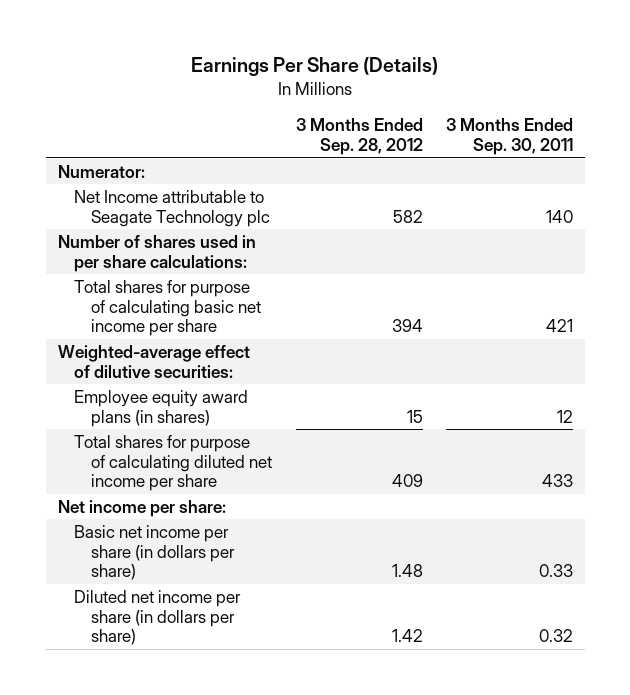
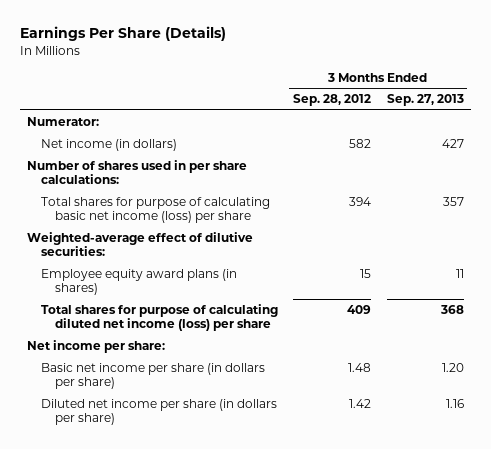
- | 3 Months Ended Sep. 28, 2012 | 3 Months Ended Sep. 30, 2011
+ | 3 Months Ended Sep. 28, 2012 | 3 Months Ended Sep. 27, 2013
- Net Income attributable to Seagate Technology plc | 582 | 140
+ Net income (in dollars) | 582 | 427
- Total shares for purpose of calculating basic net income per share | 394 | 421
+ Total shares for purpose of calculating basic net income (loss) per share | 394 | 357
- Total shares for purpose of calculating diluted net income per share | 409 | 433
+ Total shares for purpose of calculating diluted net income (loss) per share | 409 | 368

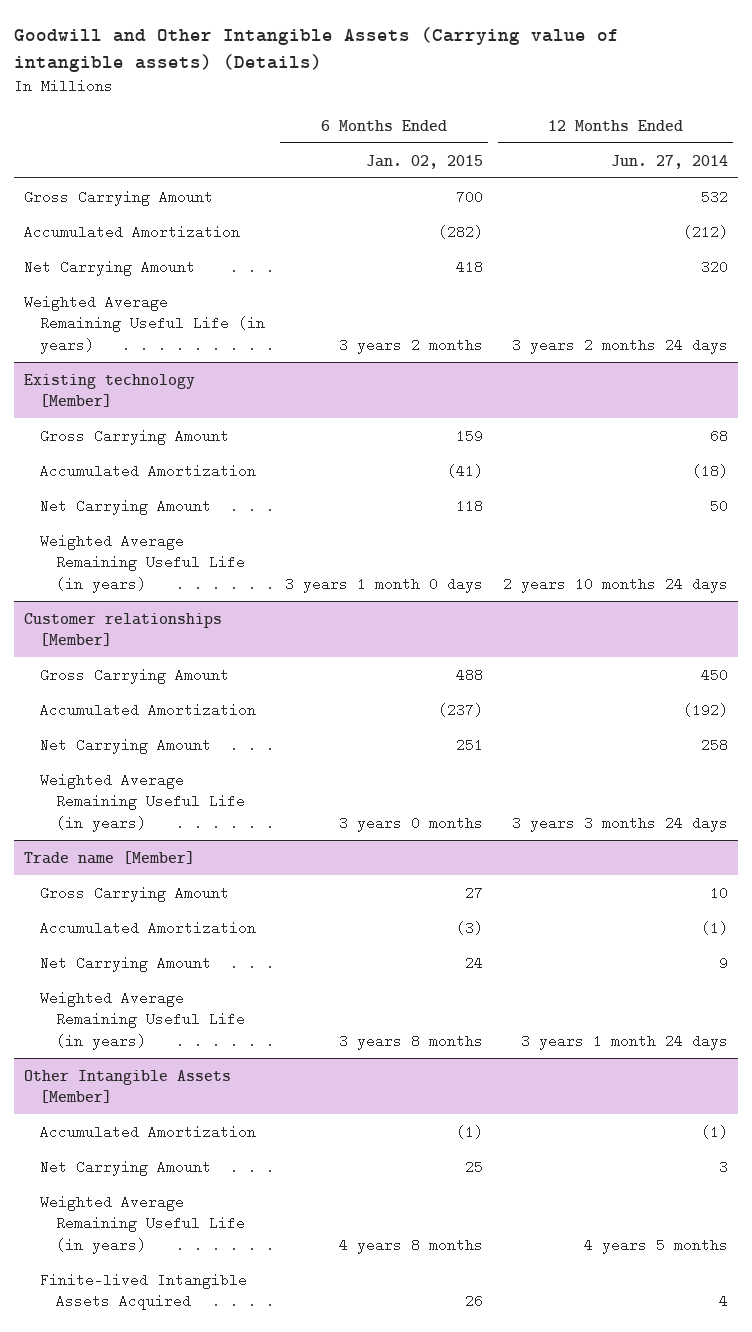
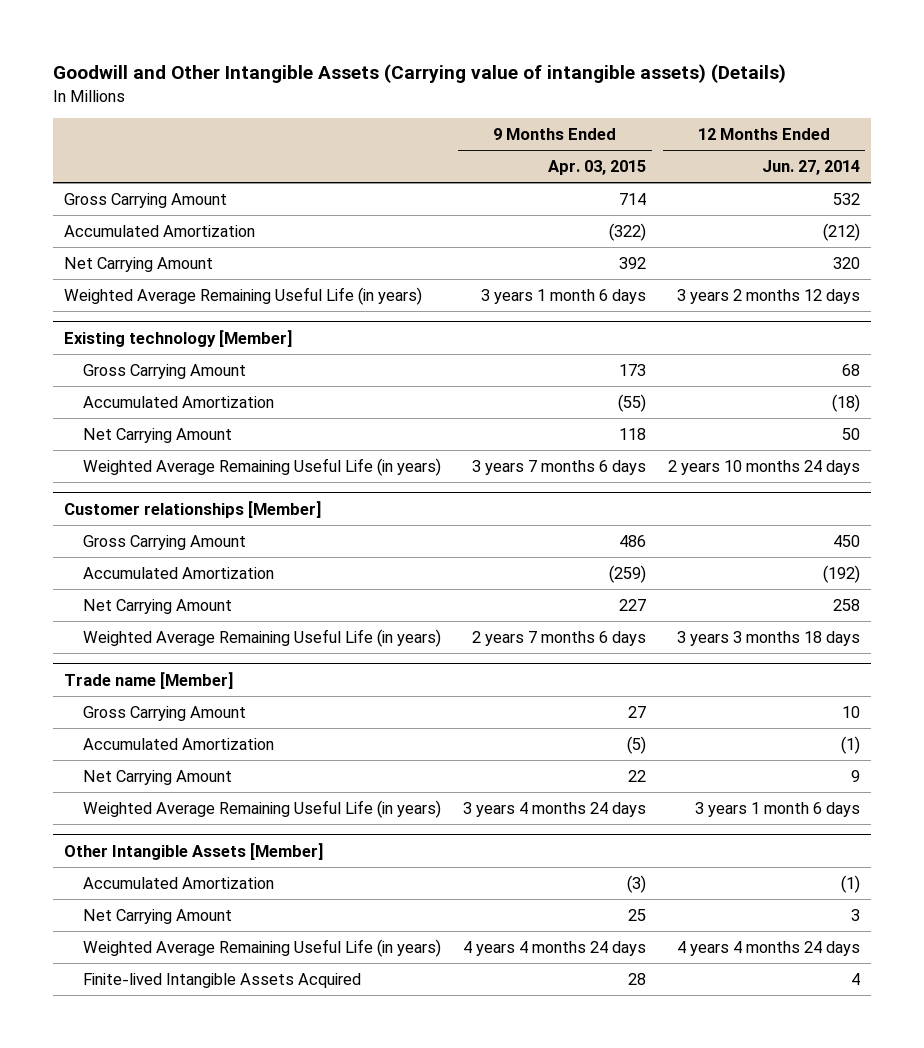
- | 6 Months Ended Jan. 02, 2015 | 12 Months Ended Jun. 27, 2014
+ | 9 Months Ended Apr. 03, 2015 | 12 Months Ended Jun. 27, 2014
- Weighted Average Remaining Useful Life (in years) | 3 years 2 months | 3 years 2 months 24 days
+ Weighted Average Remaining Useful Life (in years) | 3 years 1 month 6 days | 3 years 2 months 12 days
@ Customer relationships [Member]
- Weighted Average Remaining Useful Life (in years) | 3 years 0 months | 3 years 3 months 24 days
+ Weighted Average Remaining Useful Life (in years) | 2 years 7 months 6 days | 3 years 3 months 18 days
@ Trade name [Member]
- Weighted Average Remaining Useful Life (in years) | 3 years 8 months | 3 years 1 month 24 days
+ Weighted Average Remaining Useful Life (in years) | 3 years 4 months 24 days | 3 years 1 month 6 days
@ Other Intangible Assets [Member]
- Weighted Average Remaining Useful Life (in years) | 4 years 8 months | 4 years 5 months
+ Weighted Average Remaining Useful Life (in years) | 4 years 4 months 24 days | 4 years 4 months 24 days

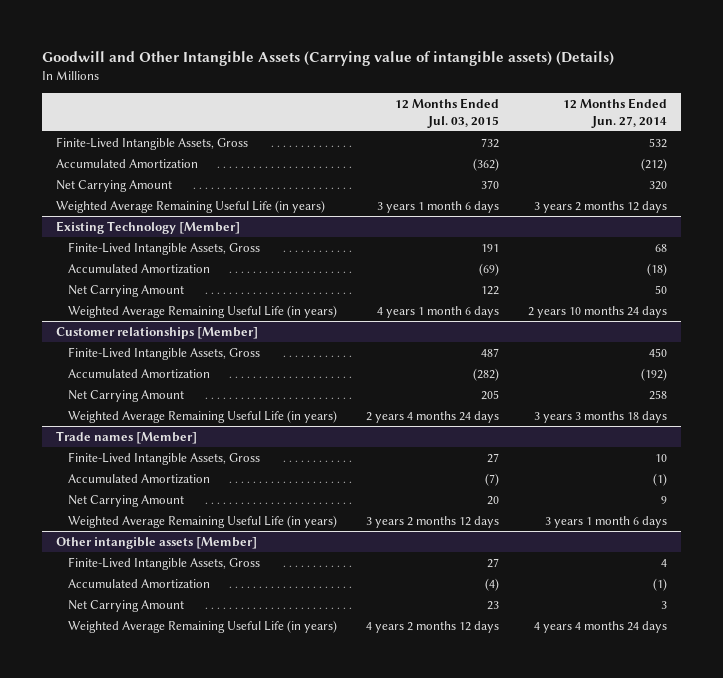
- | 9 Months Ended Apr. 03, 2015 | 12 Months Ended Jun. 27, 2014
+ | 12 Months Ended Jul. 03, 2015 | 12 Months Ended Jun. 27, 2014
- Gross Carrying Amount | 714 | 532
+ Finite-Lived Intangible Assets, Gross | 732 | 532
- Existing technology [Member]
- Gross Carrying Amount | 173 | 68
+ Existing Technology [Member]
+ Finite-Lived Intangible Assets, Gross | 191 | 68
@ Customer relationships [Member]
- Gross Carrying Amount | 486 | 450
+ Finite-Lived Intangible Assets, Gross | 487 | 450
- Trade name [Member]
- Gross Carrying Amount | 27 | 10
+ Trade names [Member]
+ Finite-Lived Intangible Assets, Gross | 27 | 10
- Other Intangible Assets [Member]
+ Other intangible assets [Member]
+ Finite-Lived Intangible Assets, Gross | 27 | 4
- Finite-lived Intangible Assets Acquired | 28 | 4

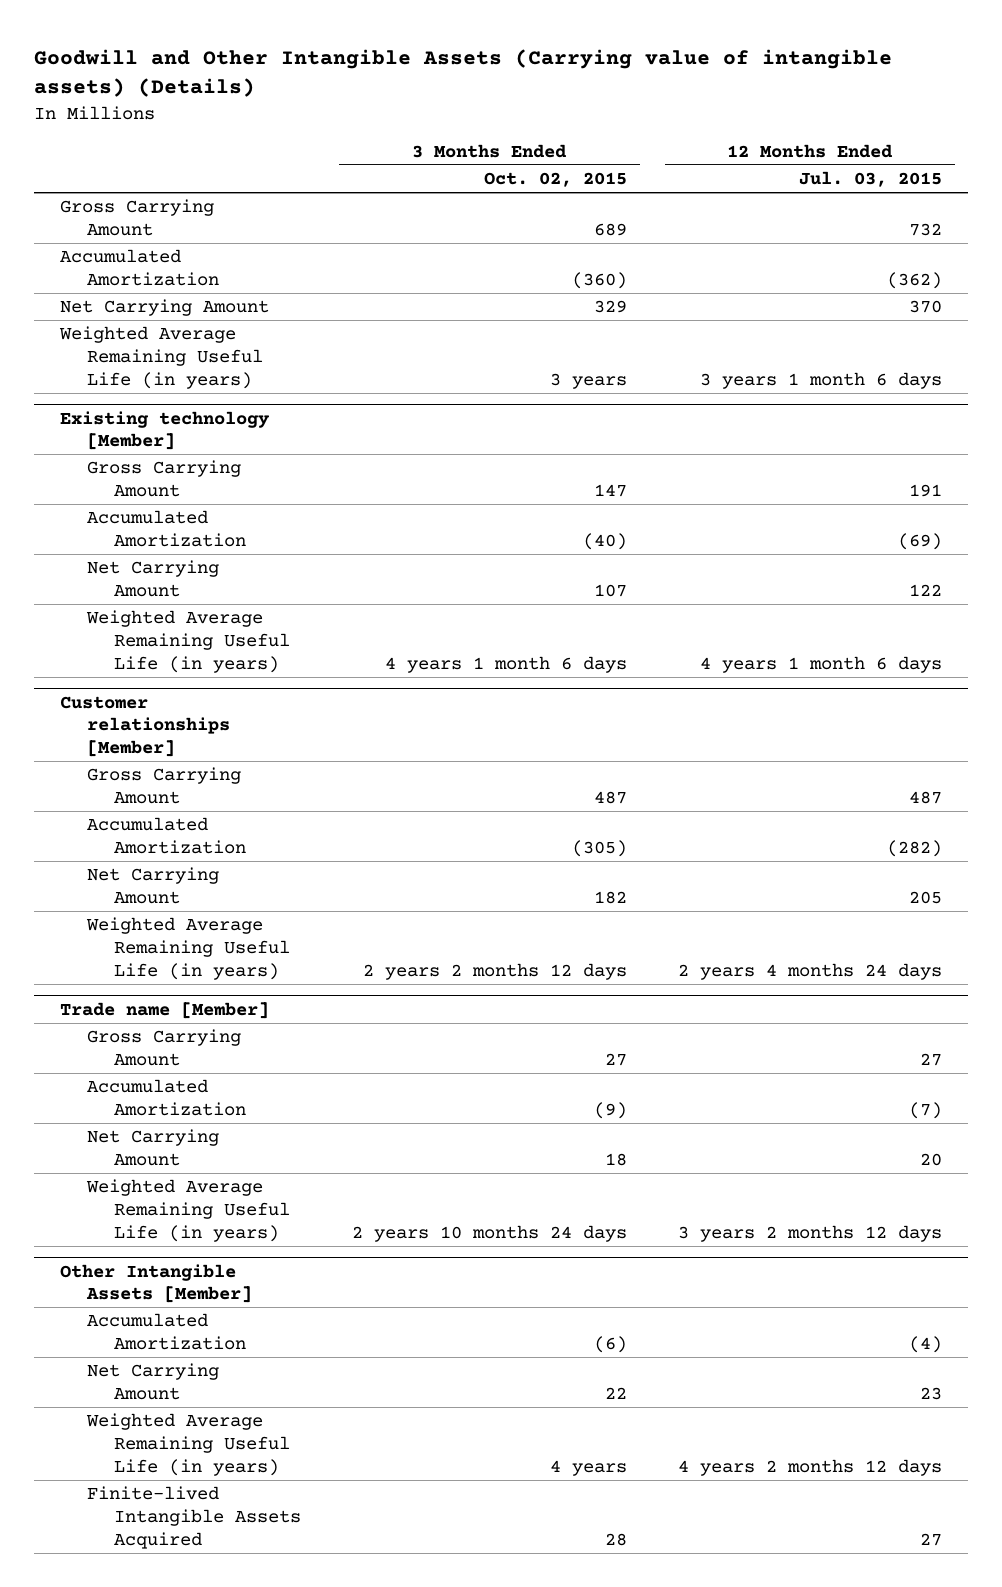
- | 12 Months Ended Jul. 03, 2015 | 12 Months Ended Jun. 27, 2014
+ | 3 Months Ended Oct. 02, 2015 | 12 Months Ended Jul. 03, 2015
- Finite-Lived Intangible Assets, Gross | 732 | 532
+ Gross Carrying Amount | 689 | 732
- Existing Technology [Member]
- Finite-Lived Intangible Assets, Gross | 191 | 68
+ Existing technology [Member]
+ Gross Carrying Amount | 147 | 191
@ Customer relationships [Member]
- Finite-Lived Intangible Assets, Gross | 487 | 450
+ Gross Carrying Amount | 487 | 487
- Trade names [Member]
- Finite-Lived Intangible Assets, Gross | 27 | 10
+ Trade name [Member]
+ Gross Carrying Amount | 27 | 27
- Other intangible assets [Member]
- Finite-Lived Intangible Assets, Gross | 27 | 4
+ Other Intangible Assets [Member]
+ Finite-lived Intangible Assets Acquired | 28 | 27

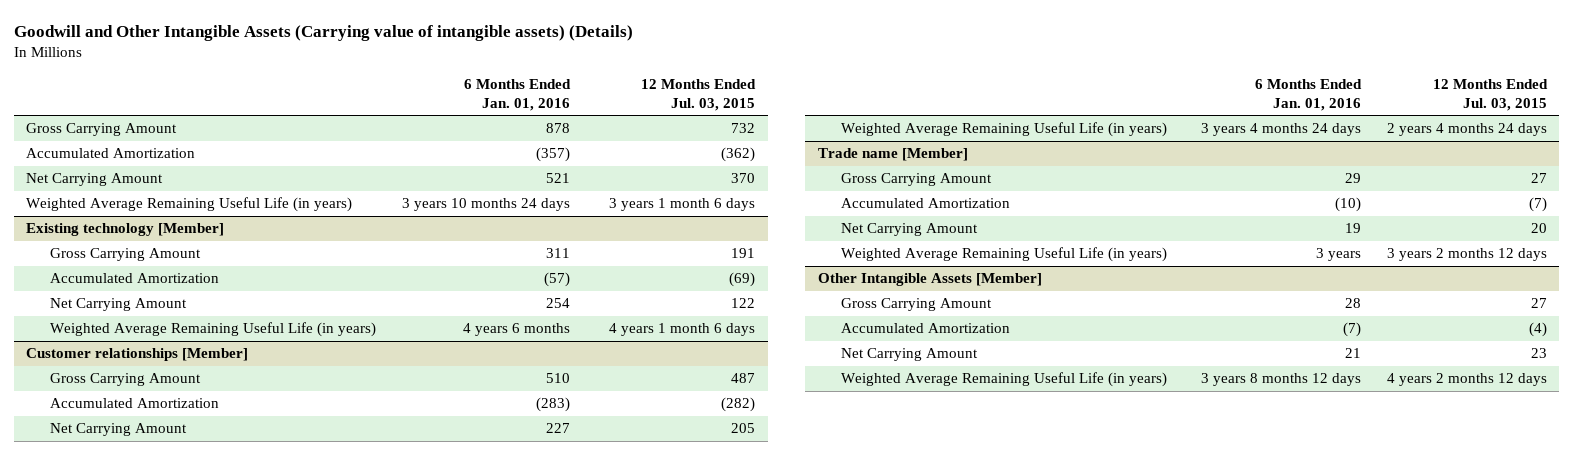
- | 3 Months Ended Oct. 02, 2015 | 12 Months Ended Jul. 03, 2015
+ | 6 Months Ended Jan. 01, 2016 | 12 Months Ended Jul. 03, 2015
@ Other Intangible Assets [Member]
+ Gross Carrying Amount | 28 | 27
- Finite-lived Intangible Assets Acquired | 28 | 27

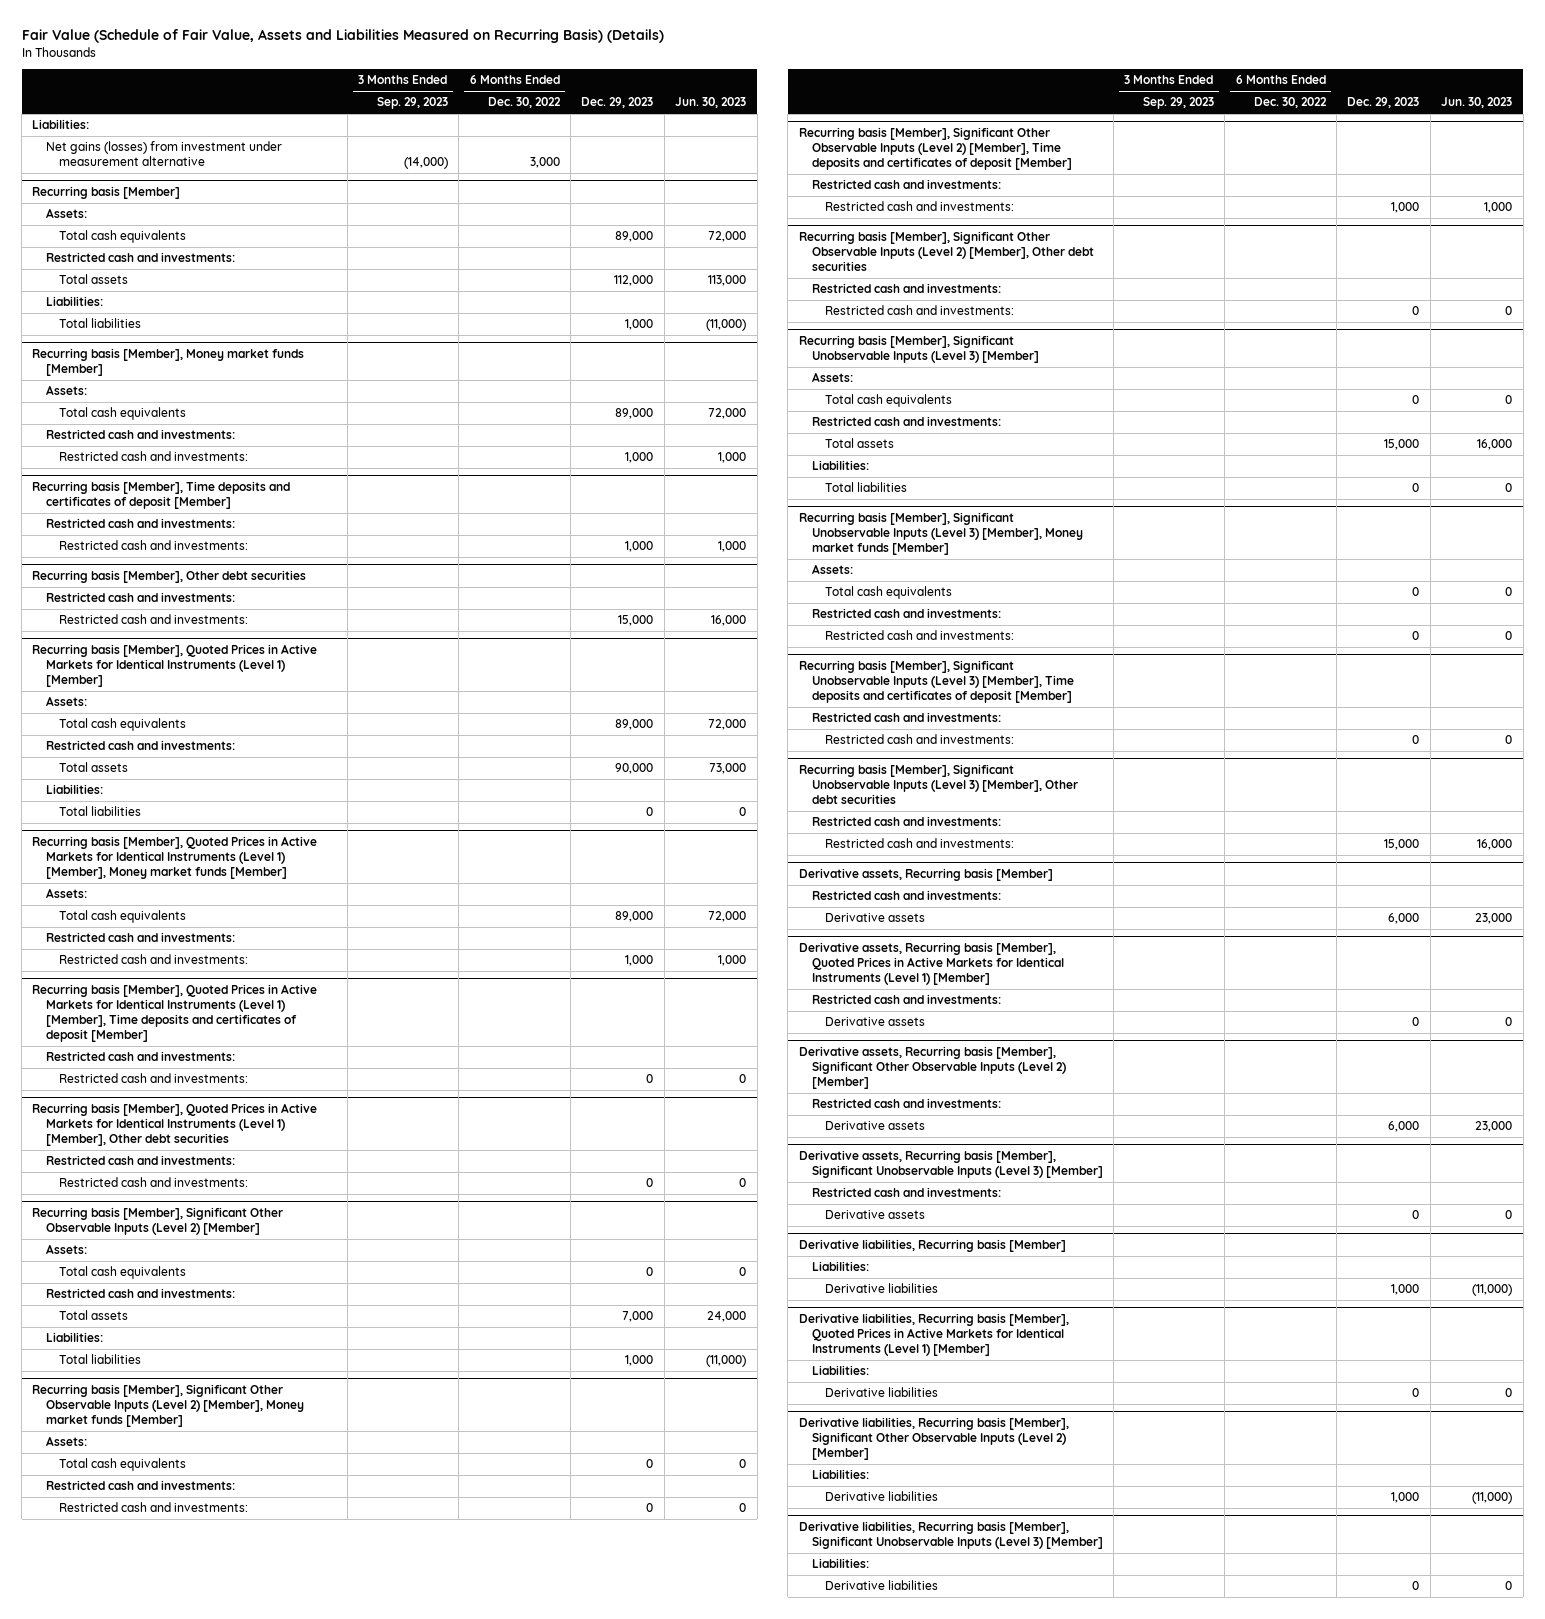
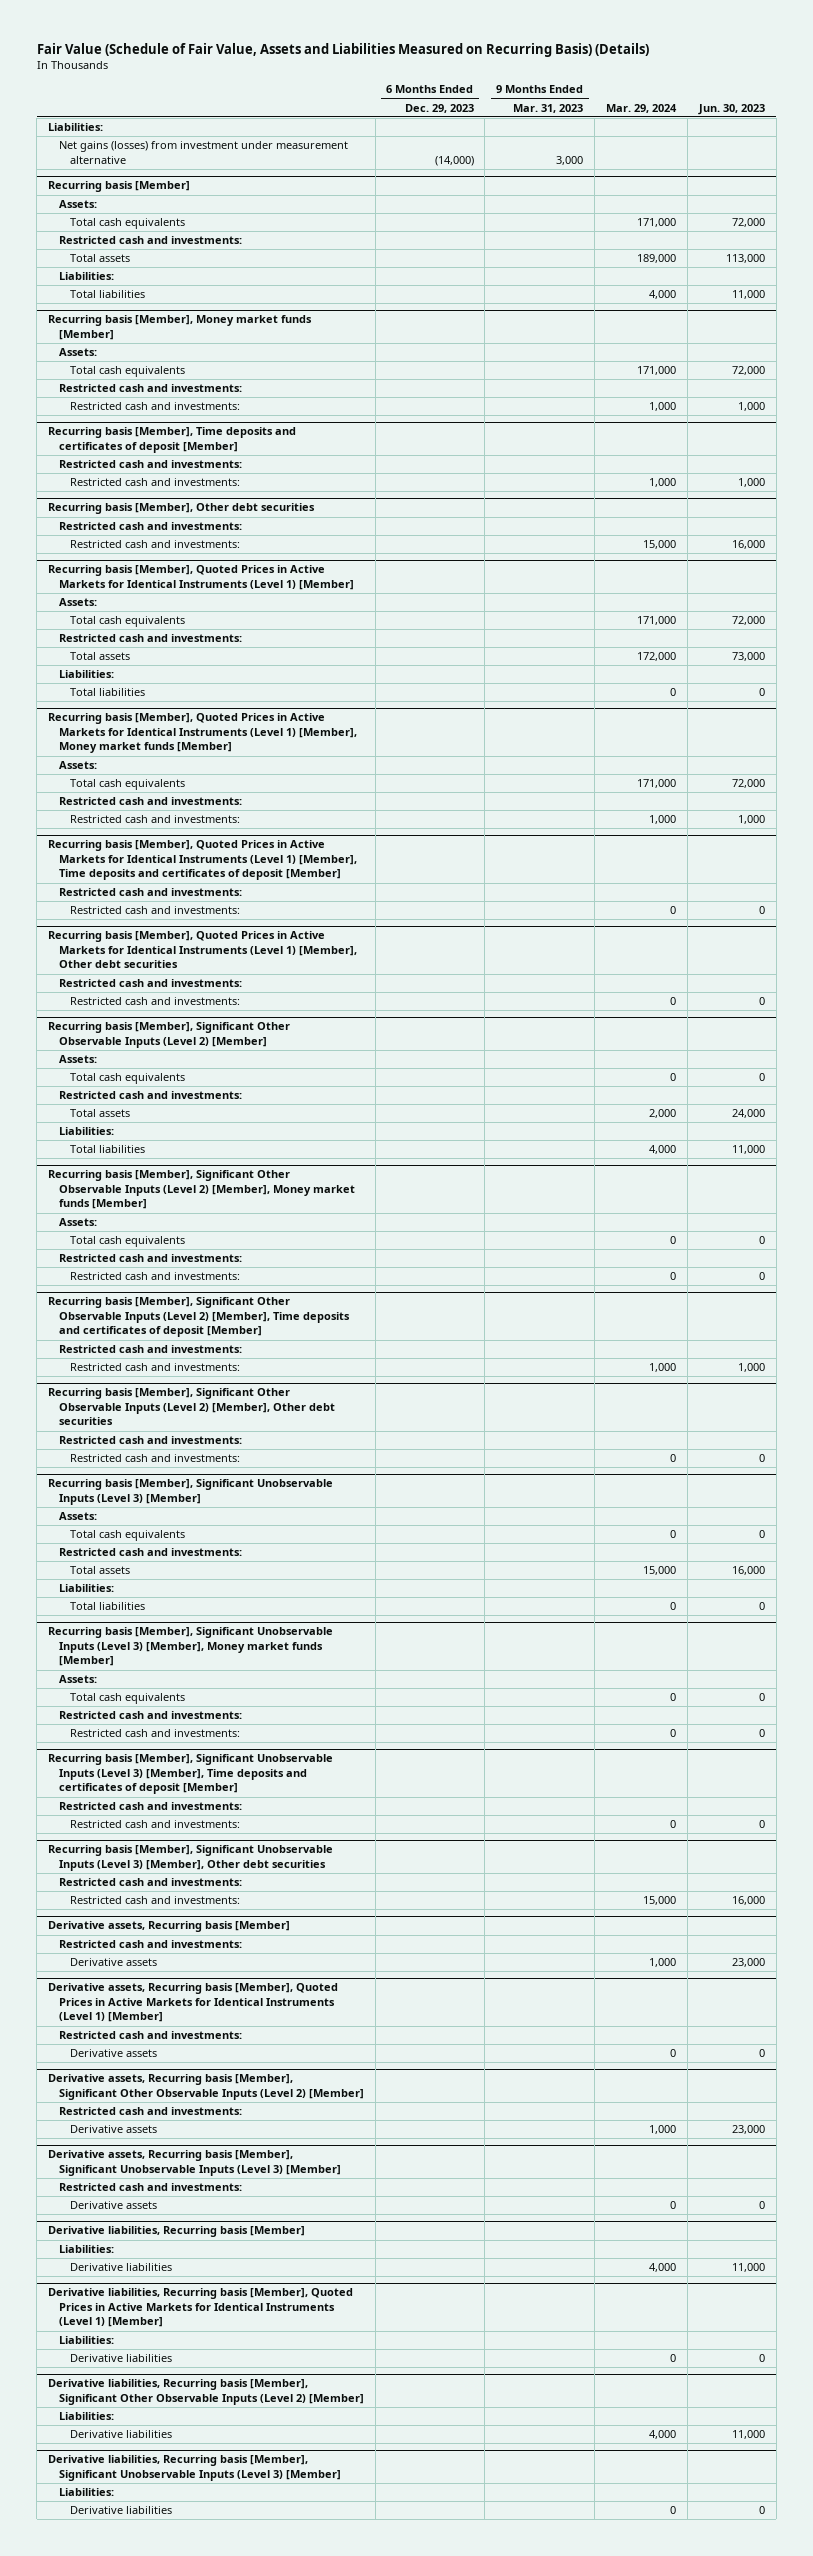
- | 3 Months Ended Sep. 29, 2023 | 6 Months Ended Dec. 30, 2022 | Dec. 29, 2023 | Jun. 30, 2023
+ | 6 Months Ended Dec. 29, 2023 | 9 Months Ended Mar. 31, 2023 | Mar. 29, 2024 | Jun. 30, 2023
@ Recurring basis [Member]
- Total liabilities | | | 1,000 | (11,000)
+ Total liabilities | | | 4,000 | 11,000
@ Recurring basis [Member], Significant Other Observable Inputs (Level 2) [Member]
- Total liabilities | | | 1,000 | (11,000)
+ Total liabilities | | | 4,000 | 11,000
@ Derivative liabilities, Recurring basis [Member]
- Derivative liabilities | | | 1,000 | (11,000)
+ Derivative liabilities | | | 4,000 | 11,000
@ Derivative liabilities, Recurring basis [Member], Significant Other Observable Inputs (Level 2) [Member]
- Derivative liabilities | | | 1,000 | (11,000)
+ Derivative liabilities | | | 4,000 | 11,000

